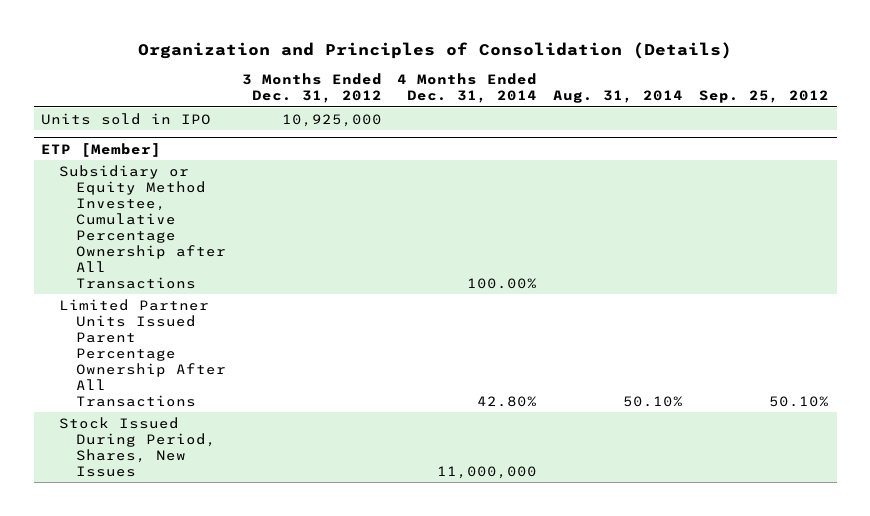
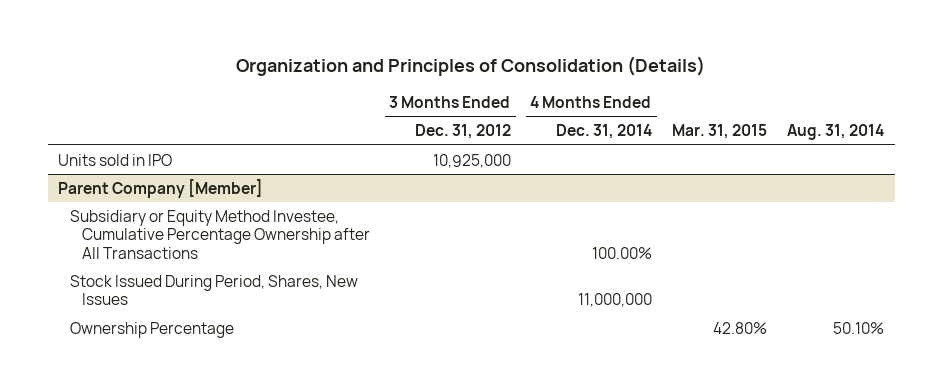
- | 3 Months Ended Dec. 31, 2012 | 4 Months Ended Dec. 31, 2014 | Aug. 31, 2014 | Sep. 25, 2012
+ | 3 Months Ended Dec. 31, 2012 | 4 Months Ended Dec. 31, 2014 | Mar. 31, 2015 | Aug. 31, 2014
- ETP [Member]
+ Parent Company [Member]
- Limited Partner Units Issued Parent Percentage Ownership After All Transactions | | 42.80% | 50.10% | 50.10%
+ Ownership Percentage | | | 42.80% | 50.10%

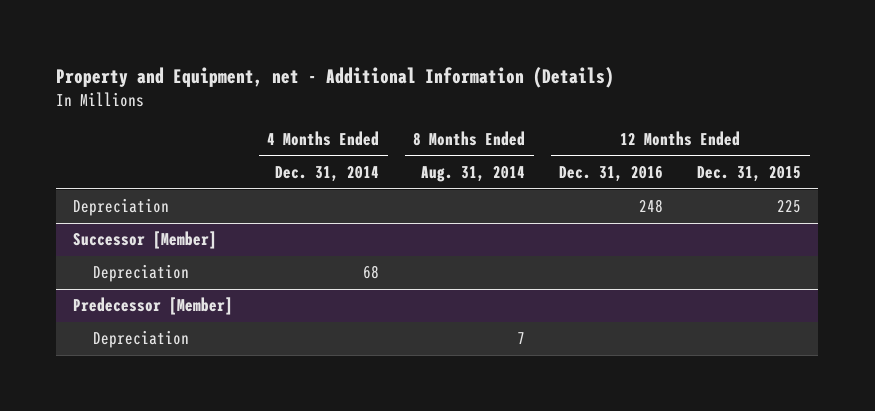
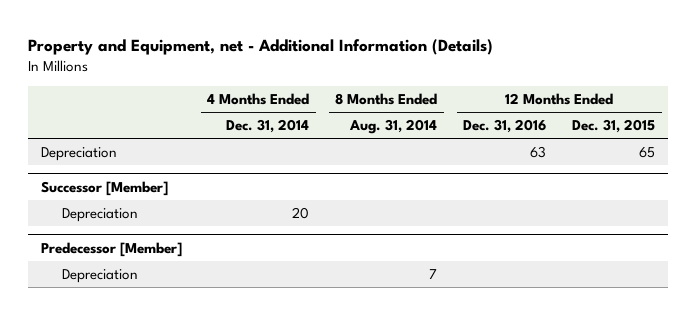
- Depreciation | | | 248 | 225
+ Depreciation | | | 63 | 65
@ Successor [Member]
- Depreciation | 68 | | |
+ Depreciation | 20 | | |

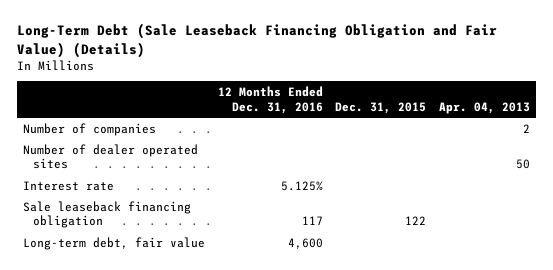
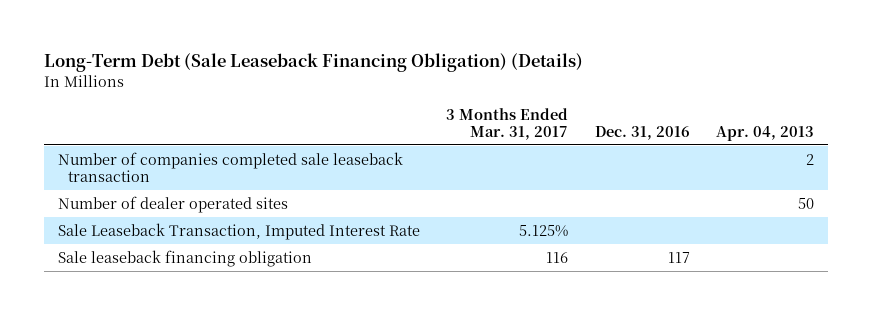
- Long-Term Debt (Sale Leaseback Financing Obligation and Fair Value) (Details)
+ Long-Term Debt (Sale Leaseback Financing Obligation) (Details)
- | 12 Months Ended Dec. 31, 2016 | Dec. 31, 2015 | Apr. 04, 2013
+ | 3 Months Ended Mar. 31, 2017 | Dec. 31, 2016 | Apr. 04, 2013
- Number of companies | | | 2
+ Number of companies completed sale leaseback transaction | | | 2
- Interest rate | 5.125% | |
+ Sale Leaseback Transaction, Imputed Interest Rate | 5.125% | |
- Long-term debt, fair value | 4,600 | |

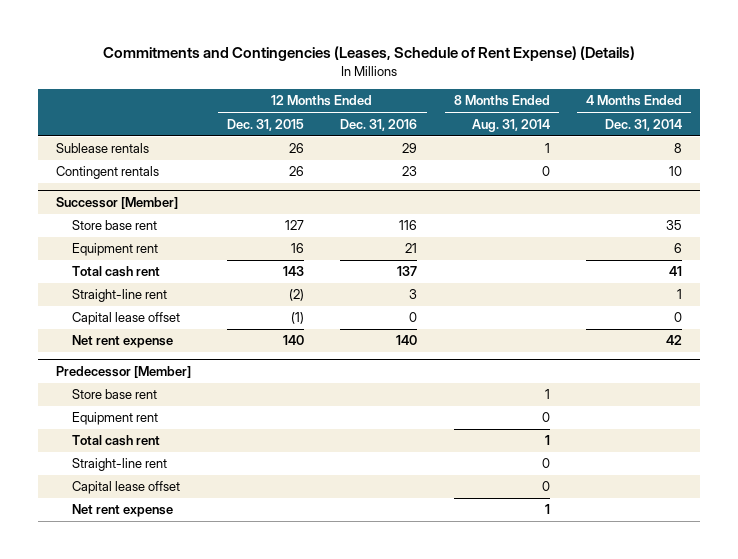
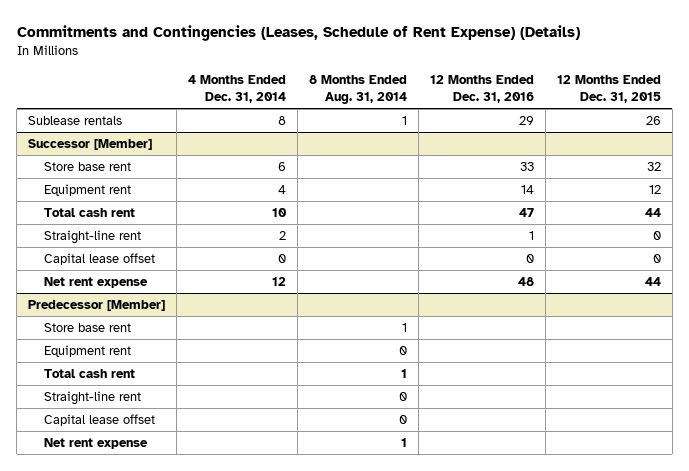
- | 12 Months Ended Dec. 31, 2015 | 12 Months Ended Dec. 31, 2016 | 8 Months Ended Aug. 31, 2014 | 4 Months Ended Dec. 31, 2014
+ | 4 Months Ended Dec. 31, 2014 | 8 Months Ended Aug. 31, 2014 | 12 Months Ended Dec. 31, 2016 | 12 Months Ended Dec. 31, 2015
- Contingent rentals | 26 | 23 | 0 | 10
@ Successor [Member]
- Store base rent | 127 | 116 | | 35
- Equipment rent | 16 | 21 | | 6
- Total cash rent | 143 | 137 | | 41
- Straight-line rent | (2) | 3 | | 1
- Capital lease offset | (1) | 0 | | 0
- Net rent expense | 140 | 140 | | 42
+ Store base rent | 6 | | 33 | 32
+ Equipment rent | 4 | | 14 | 12
+ Total cash rent | 10 | | 47 | 44
+ Straight-line rent | 2 | | 1 | 0
+ Capital lease offset | 0 | | 0 | 0
+ Net rent expense | 12 | | 48 | 44

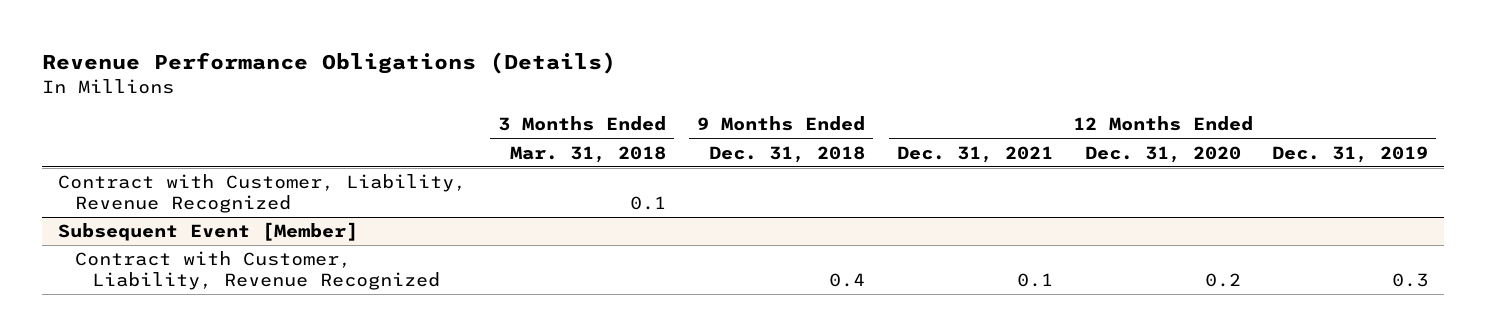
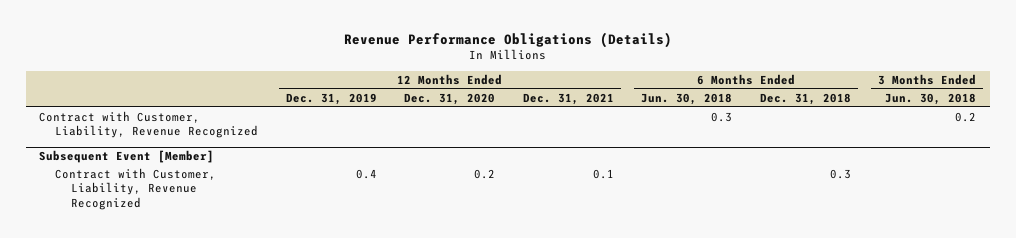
- | 3 Months Ended Mar. 31, 2018 | 9 Months Ended Dec. 31, 2018 | 12 Months Ended Dec. 31, 2021 | 12 Months Ended Dec. 31, 2020 | 12 Months Ended Dec. 31, 2019
+ | 12 Months Ended Dec. 31, 2019 | 12 Months Ended Dec. 31, 2020 | 12 Months Ended Dec. 31, 2021 | 6 Months Ended Jun. 30, 2018 | 6 Months Ended Dec. 31, 2018 | 3 Months Ended Jun. 30, 2018
@ Subsequent Event [Member]
- Contract with Customer, Liability, Revenue Recognized | | 0.4 | 0.1 | 0.2 | 0.3
+ Contract with Customer, Liability, Revenue Recognized | 0.4 | 0.2 | 0.1 | | 0.3 |

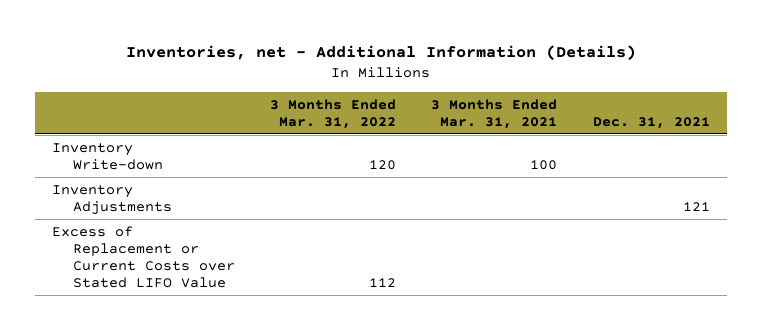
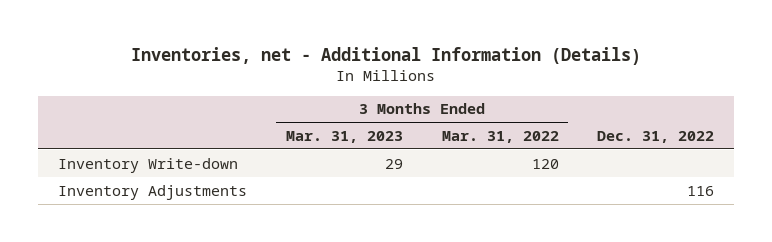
- | 3 Months Ended Mar. 31, 2022 | 3 Months Ended Mar. 31, 2021 | Dec. 31, 2021
+ | 3 Months Ended Mar. 31, 2023 | 3 Months Ended Mar. 31, 2022 | Dec. 31, 2022
- Excess of Replacement or Current Costs over Stated LIFO Value | 112 | |

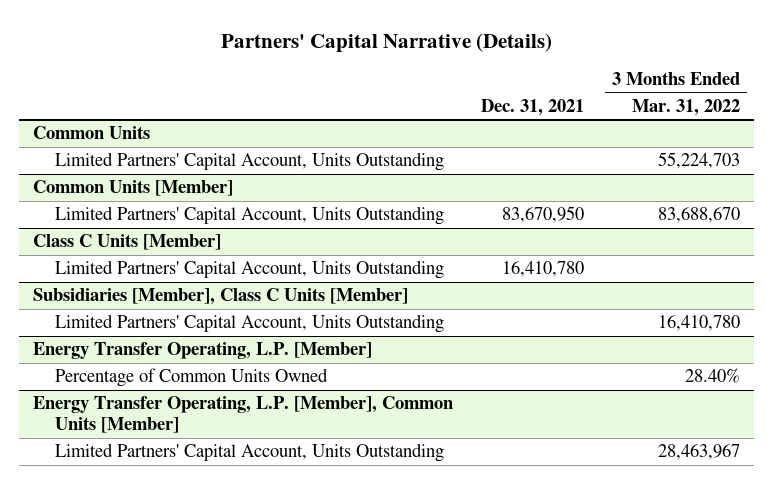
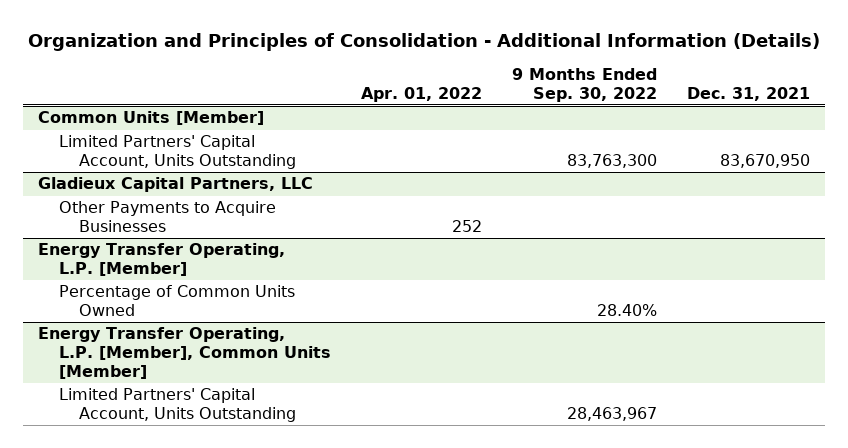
- Partners' Capital Narrative (Details)
+ Organization and Principles of Consolidation - Additional Information (Details)
- | Dec. 31, 2021 | 3 Months Ended Mar. 31, 2022
+ | Apr. 01, 2022 | 9 Months Ended Sep. 30, 2022 | Dec. 31, 2021
- Common Units
- Limited Partners' Capital Account, Units Outstanding | | 55,224,703
- Class C Units [Member]
- Limited Partners' Capital Account, Units Outstanding | 16,410,780 |
- Subsidiaries [Member], Class C Units [Member]
- Limited Partners' Capital Account, Units Outstanding | | 16,410,780
+ Gladieux Capital Partners, LLC
+ Other Payments to Acquire Businesses | 252 | |

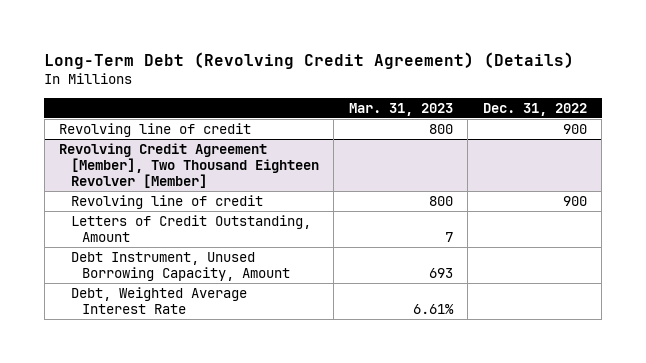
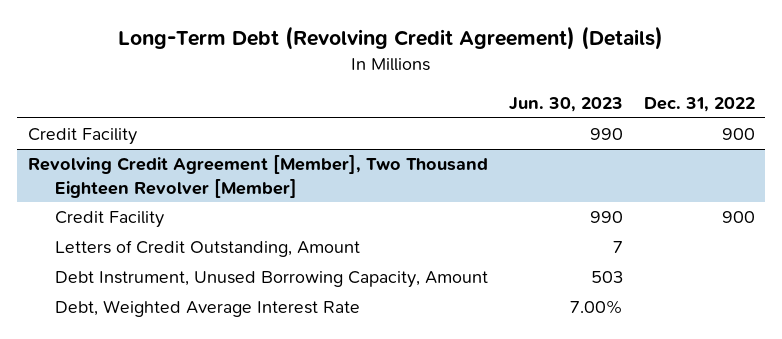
- | Mar. 31, 2023 | Dec. 31, 2022
+ | Jun. 30, 2023 | Dec. 31, 2022
- Revolving line of credit | 800 | 900
+ Credit Facility | 990 | 900
@ Revolving Credit Agreement [Member], Two Thousand Eighteen Revolver [Member]
- Revolving line of credit | 800 | 900
+ Credit Facility | 990 | 900

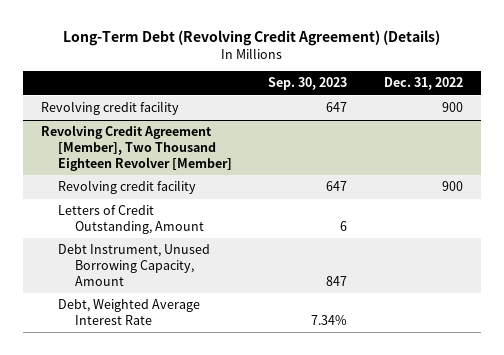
- | Jun. 30, 2023 | Dec. 31, 2022
+ | Sep. 30, 2023 | Dec. 31, 2022
- Credit Facility | 990 | 900
+ Revolving credit facility | 647 | 900
@ Revolving Credit Agreement [Member], Two Thousand Eighteen Revolver [Member]
- Credit Facility | 990 | 900
+ Revolving credit facility | 647 | 900

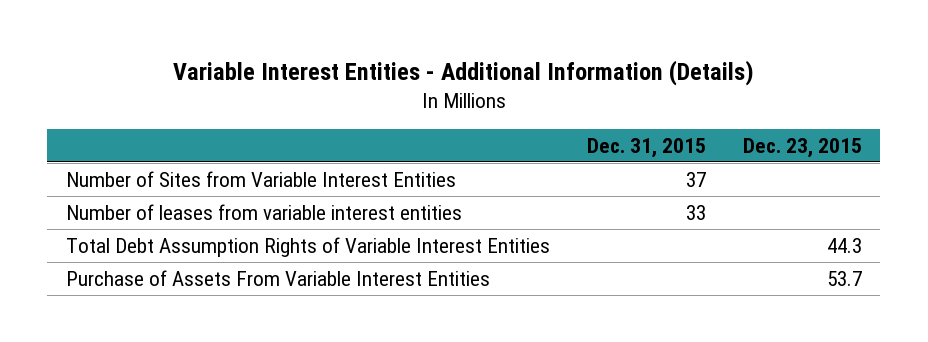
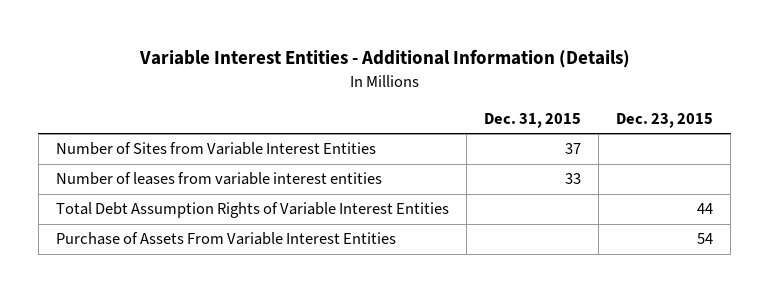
- Total Debt Assumption Rights of Variable Interest Entities | | 44.3
- Purchase of Assets From Variable Interest Entities | | 53.7
+ Total Debt Assumption Rights of Variable Interest Entities | | 44
+ Purchase of Assets From Variable Interest Entities | | 54

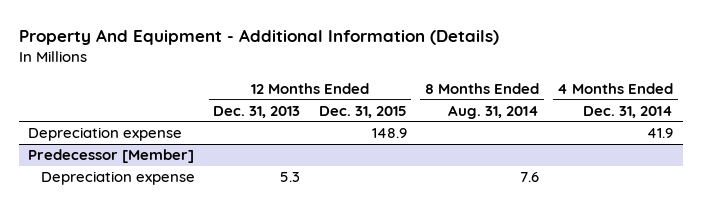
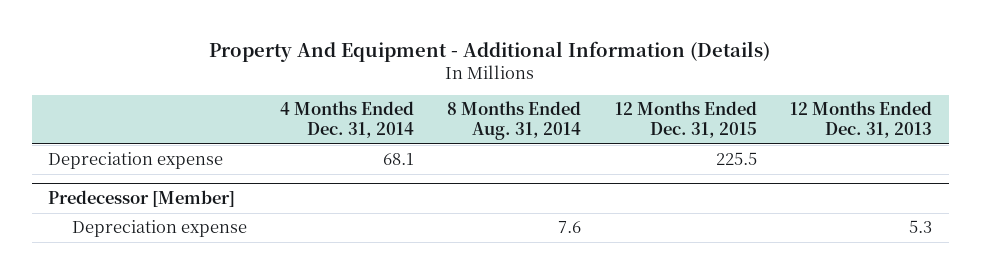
- | 12 Months Ended Dec. 31, 2013 | 12 Months Ended Dec. 31, 2015 | 8 Months Ended Aug. 31, 2014 | 4 Months Ended Dec. 31, 2014
+ | 4 Months Ended Dec. 31, 2014 | 8 Months Ended Aug. 31, 2014 | 12 Months Ended Dec. 31, 2015 | 12 Months Ended Dec. 31, 2013
- Depreciation expense | | 148.9 | | 41.9
+ Depreciation expense | 68.1 | | 225.5 |

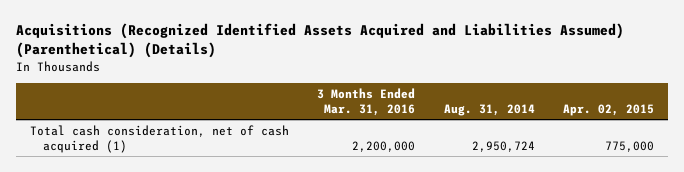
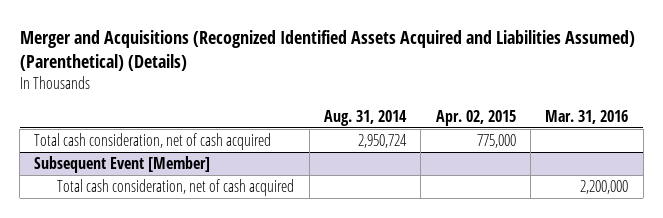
- Acquisitions (Recognized Identified Assets Acquired and Liabilities Assumed) (Parenthetical) (Details)
+ Merger and Acquisitions (Recognized Identified Assets Acquired and Liabilities Assumed) (Parenthetical) (Details)
- | 3 Months Ended Mar. 31, 2016 | Aug. 31, 2014 | Apr. 02, 2015
+ | Aug. 31, 2014 | Apr. 02, 2015 | Mar. 31, 2016
- Total cash consideration, net of cash acquired (1) | 2,200,000 | 2,950,724 | 775,000
+ Total cash consideration, net of cash acquired | 2,950,724 | 775,000 |
+ Subsequent Event [Member]
+ Total cash consideration, net of cash acquired | | | 2,200,000

